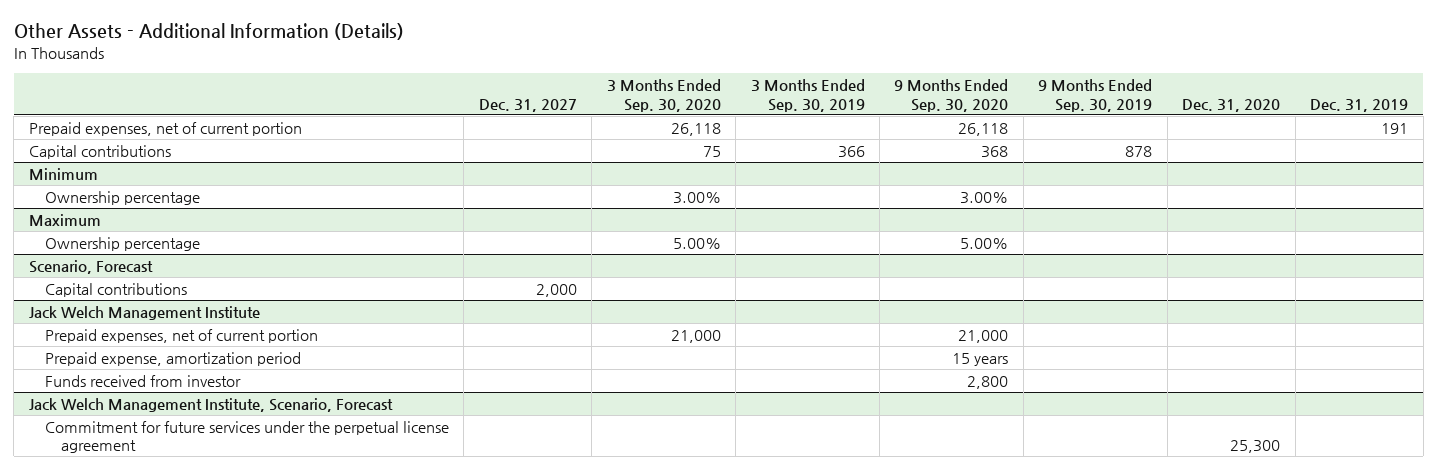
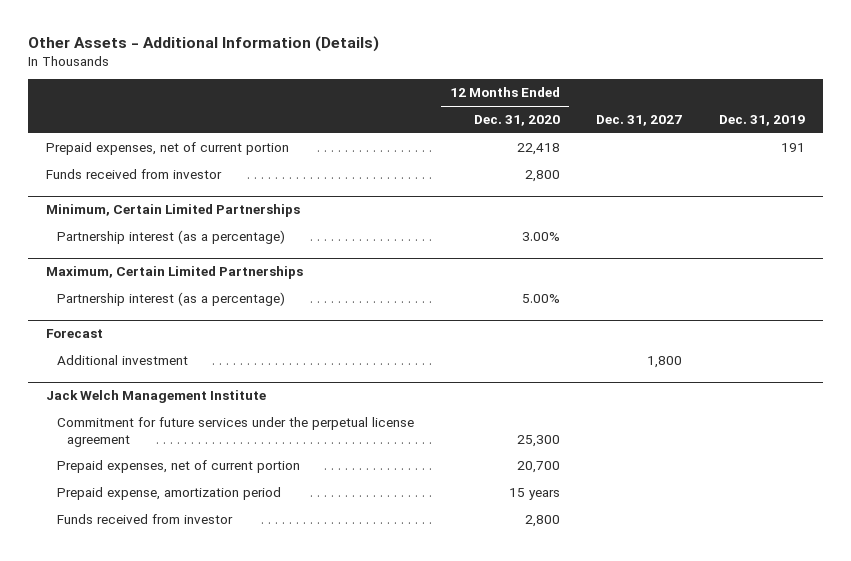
- | Dec. 31, 2027 | 3 Months Ended Sep. 30, 2020 | 3 Months Ended Sep. 30, 2019 | 9 Months Ended Sep. 30, 2020 | 9 Months Ended Sep. 30, 2019 | Dec. 31, 2020 | Dec. 31, 2019
+ | 12 Months Ended Dec. 31, 2020 | Dec. 31, 2027 | Dec. 31, 2019
- Capital contributions | | 75 | 366 | 368 | 878 | |
- Minimum
- Ownership percentage | | 3.00% | | 3.00% | | |
- Maximum
- Ownership percentage | | 5.00% | | 5.00% | | |
- Scenario, Forecast
- Capital contributions | 2,000 | | | | | |
+ Funds received from investor | 2,800 | |
+ Minimum, Certain Limited Partnerships
+ Partnership interest (as a percentage) | 3.00% | |
+ Maximum, Certain Limited Partnerships
+ Partnership interest (as a percentage) | 5.00% | |
+ Forecast
+ Additional investment | | 1,800 |
@ Jack Welch Management Institute
+ Commitment for future services under the perpetual license agreement | 25,300 | |
- Jack Welch Management Institute, Scenario, Forecast
- Commitment for future services under the perpetual license agreement | | | | | | 25,300 |

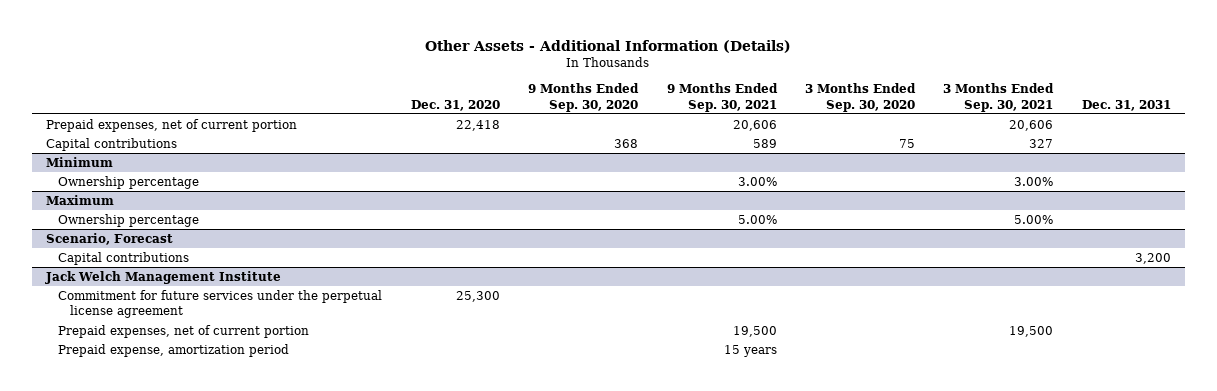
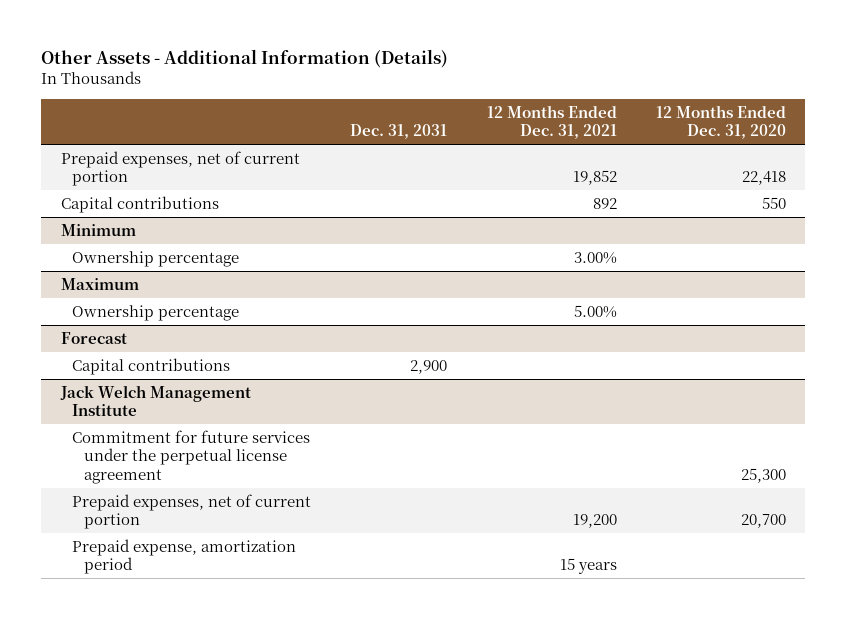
- | Dec. 31, 2020 | 9 Months Ended Sep. 30, 2020 | 9 Months Ended Sep. 30, 2021 | 3 Months Ended Sep. 30, 2020 | 3 Months Ended Sep. 30, 2021 | Dec. 31, 2031
+ | Dec. 31, 2031 | 12 Months Ended Dec. 31, 2021 | 12 Months Ended Dec. 31, 2020
- Scenario, Forecast
- Capital contributions | | | | | | 3,200
+ Forecast
+ Capital contributions | 2,900 | |

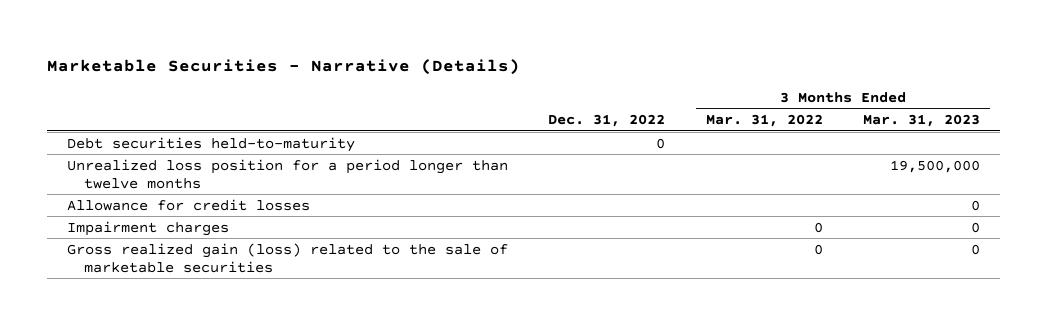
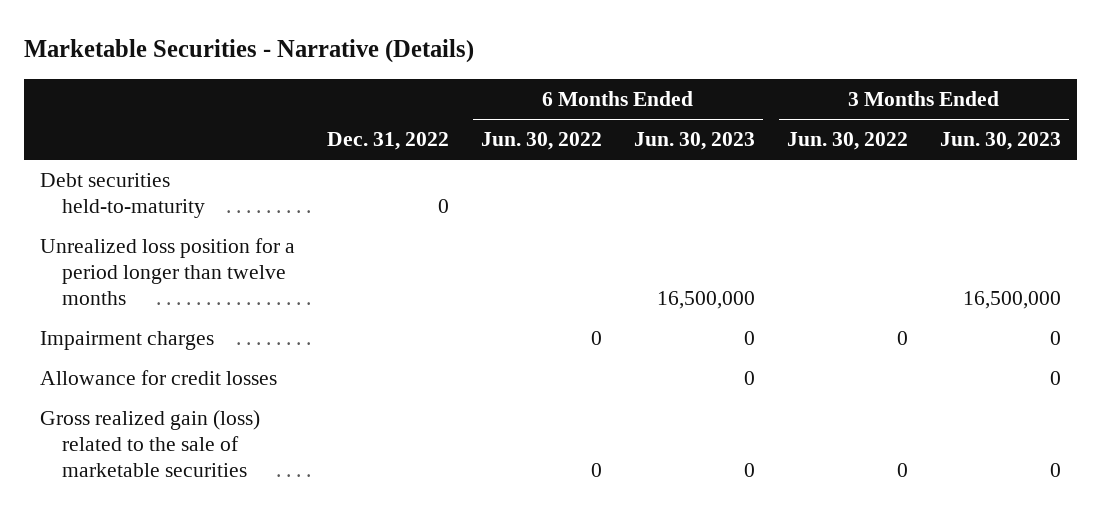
- | Dec. 31, 2022 | 3 Months Ended Mar. 31, 2022 | 3 Months Ended Mar. 31, 2023
+ | Dec. 31, 2022 | 6 Months Ended Jun. 30, 2022 | 6 Months Ended Jun. 30, 2023 | 3 Months Ended Jun. 30, 2022 | 3 Months Ended Jun. 30, 2023
moved down: Allowance for credit losses | | | 0 | | 0

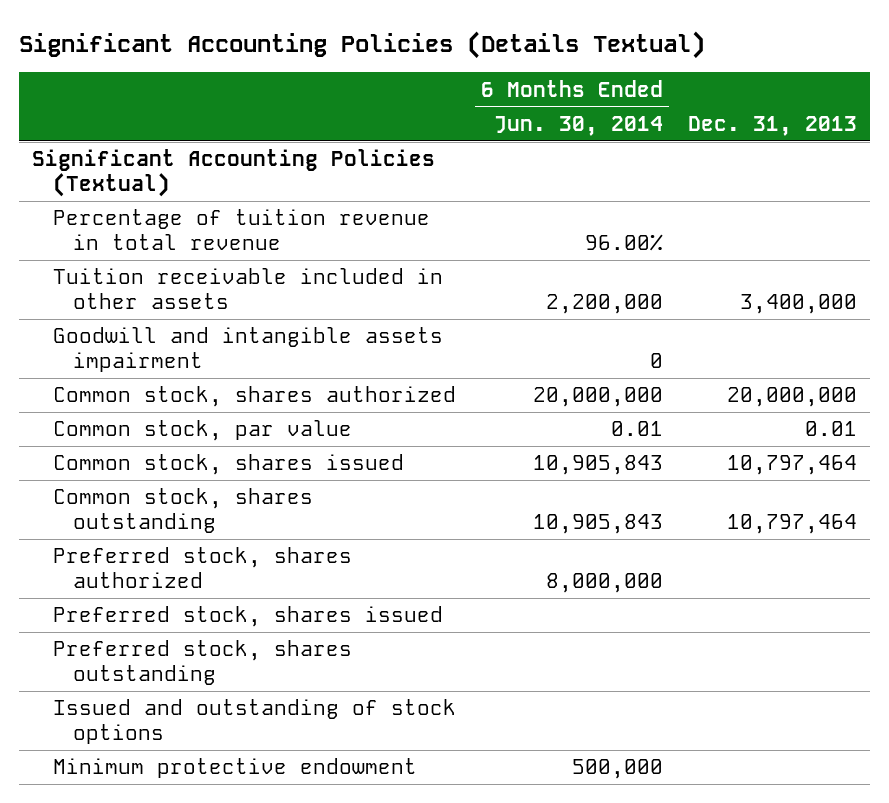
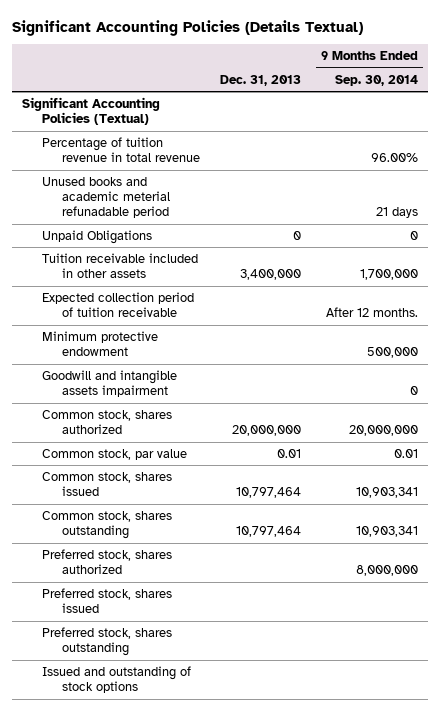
- | 6 Months Ended Jun. 30, 2014 | Dec. 31, 2013
+ | Dec. 31, 2013 | 9 Months Ended Sep. 30, 2014
+ Unused books and academic meterial refunadable period | | 21 days
+ Unpaid Obligations | 0 | 0
+ Expected collection period of tuition receivable | | After 12 months.
moved up: Minimum protective endowment | | 500,000

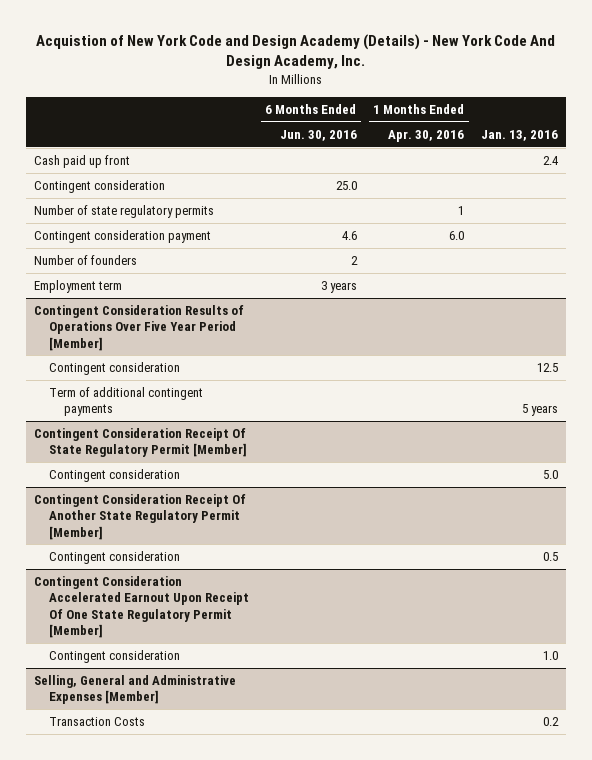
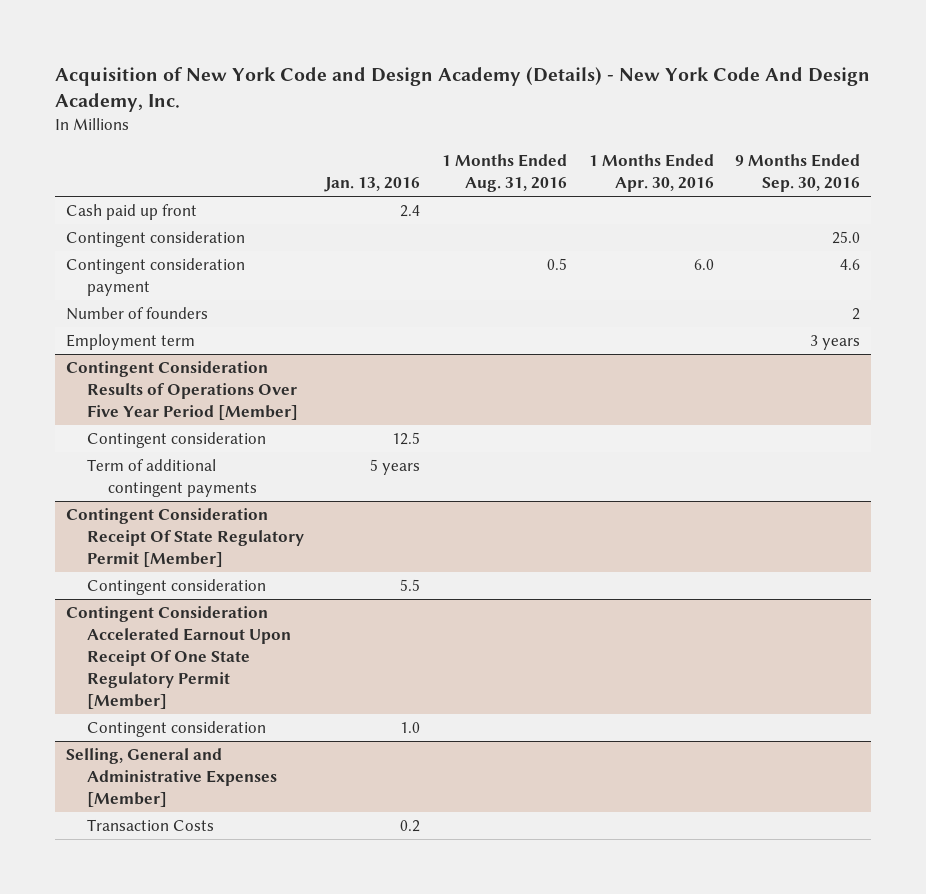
- Acquistion of New York Code and Design Academy (Details) - New York Code And Design Academy, Inc.
+ Acquisition of New York Code and Design Academy (Details) - New York Code And Design Academy, Inc.
- | 6 Months Ended Jun. 30, 2016 | 1 Months Ended Apr. 30, 2016 | Jan. 13, 2016
+ | Jan. 13, 2016 | 1 Months Ended Aug. 31, 2016 | 1 Months Ended Apr. 30, 2016 | 9 Months Ended Sep. 30, 2016
- Number of state regulatory permits | | 1 |
@ Contingent Consideration Receipt Of State Regulatory Permit [Member]
- Contingent consideration | | | 5.0
- Contingent Consideration Receipt Of Another State Regulatory Permit [Member]
- Contingent consideration | | | 0.5
@ Contingent Consideration Receipt Of State Regulatory Permit [Member]
+ Contingent consideration | 5.5 | | |

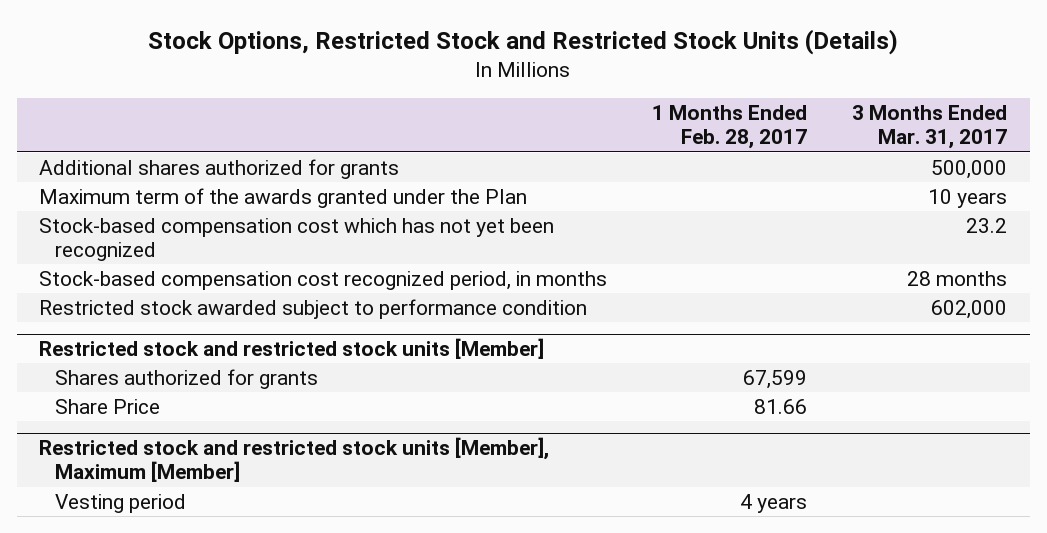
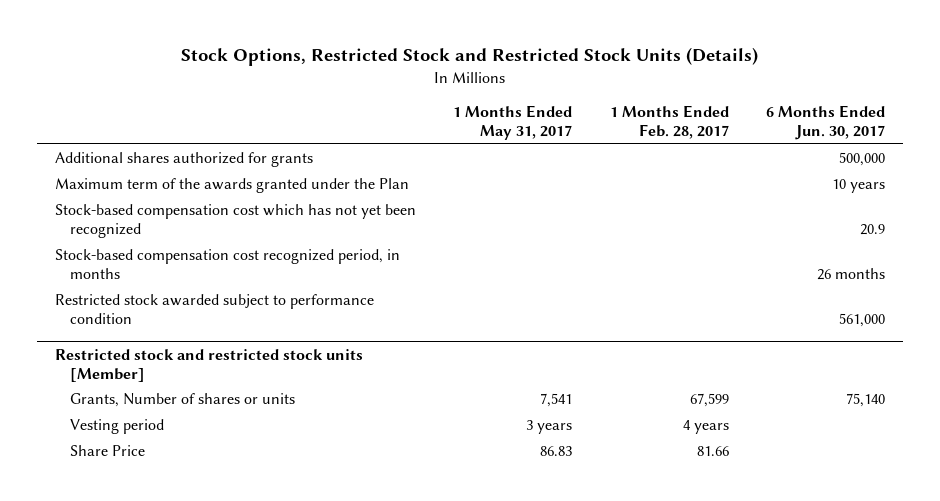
- | 1 Months Ended Feb. 28, 2017 | 3 Months Ended Mar. 31, 2017
+ | 1 Months Ended May 31, 2017 | 1 Months Ended Feb. 28, 2017 | 6 Months Ended Jun. 30, 2017
@ Restricted stock and restricted stock units [Member]
- Shares authorized for grants | 67,599 |
+ Grants, Number of shares or units | 7,541 | 67,599 | 75,140
+ Vesting period | 3 years | 4 years |
- Restricted stock and restricted stock units [Member], Maximum [Member]
- Vesting period | 4 years |

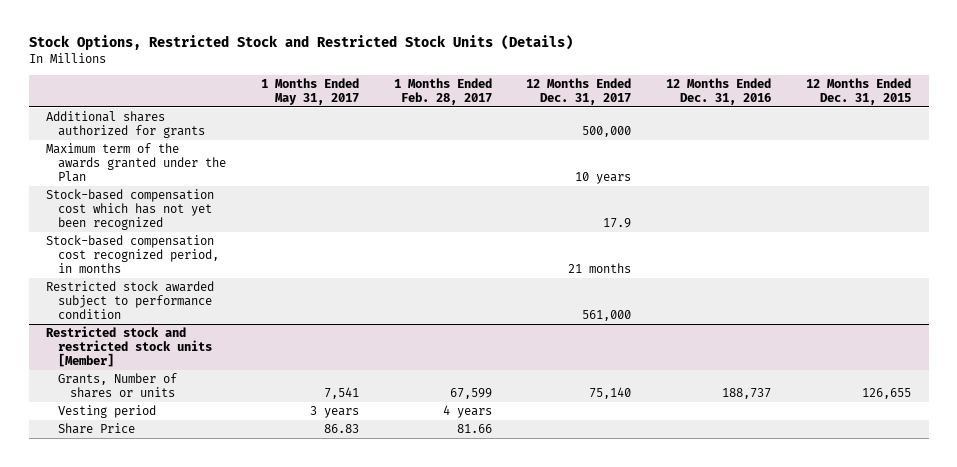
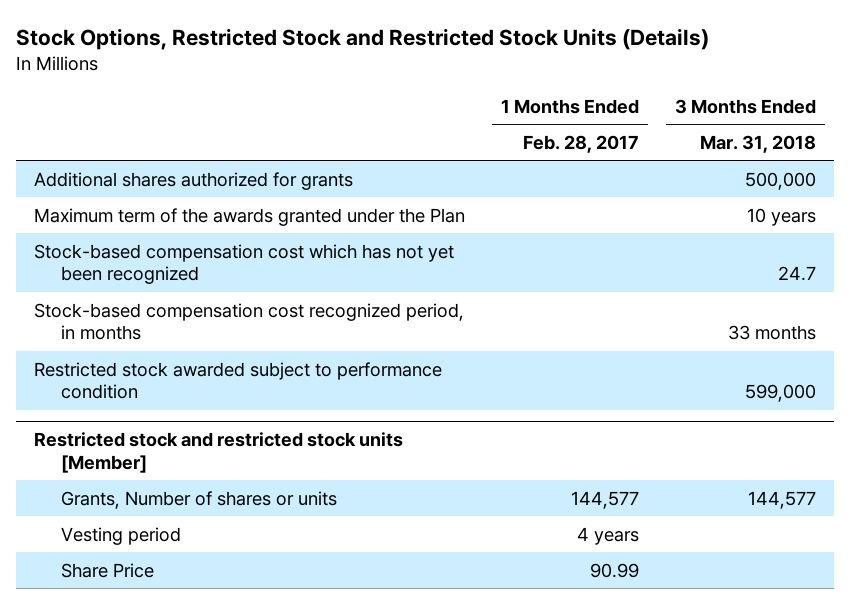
- | 1 Months Ended May 31, 2017 | 1 Months Ended Feb. 28, 2017 | 12 Months Ended Dec. 31, 2017 | 12 Months Ended Dec. 31, 2016 | 12 Months Ended Dec. 31, 2015
+ | 1 Months Ended Feb. 28, 2017 | 3 Months Ended Mar. 31, 2018
@ Restricted stock and restricted stock units [Member]
- Grants, Number of shares or units | 7,541 | 67,599 | 75,140 | 188,737 | 126,655
+ Grants, Number of shares or units | 144,577 | 144,577
- Share Price | 86.83 | 81.66 | | |
+ Share Price | 90.99 |

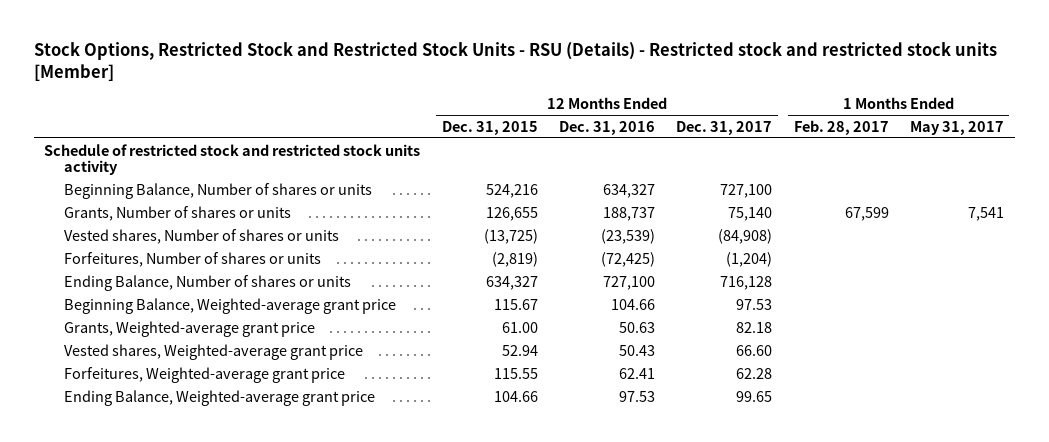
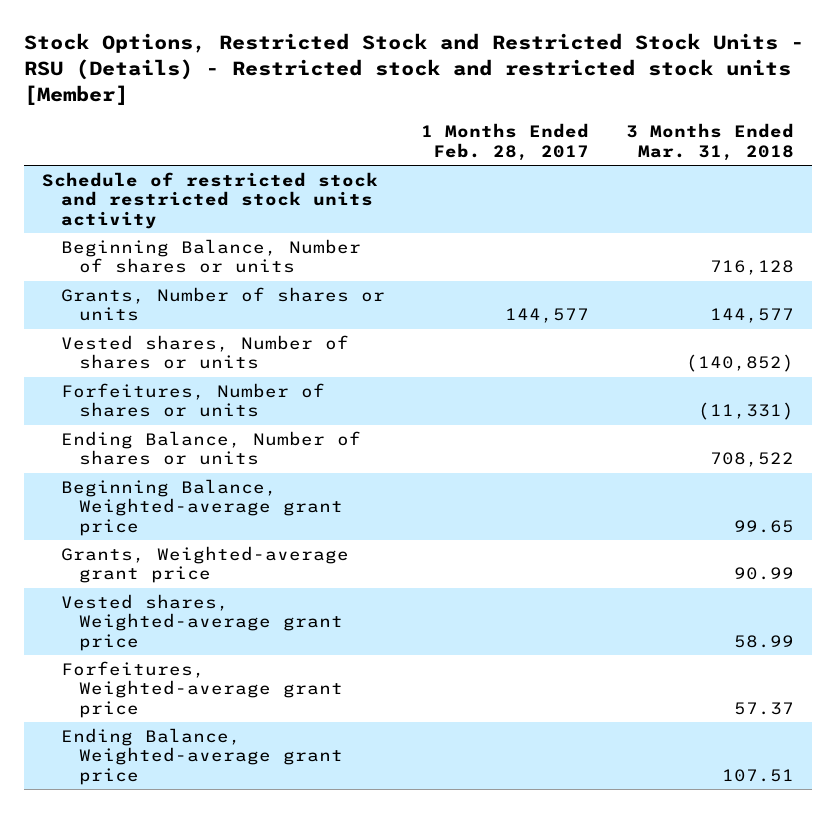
- | 12 Months Ended Dec. 31, 2015 | 12 Months Ended Dec. 31, 2016 | 12 Months Ended Dec. 31, 2017 | 1 Months Ended Feb. 28, 2017 | 1 Months Ended May 31, 2017
+ | 1 Months Ended Feb. 28, 2017 | 3 Months Ended Mar. 31, 2018
- Grants, Number of shares or units | 126,655 | 188,737 | 75,140 | 67,599 | 7,541
+ Grants, Number of shares or units | 144,577 | 144,577

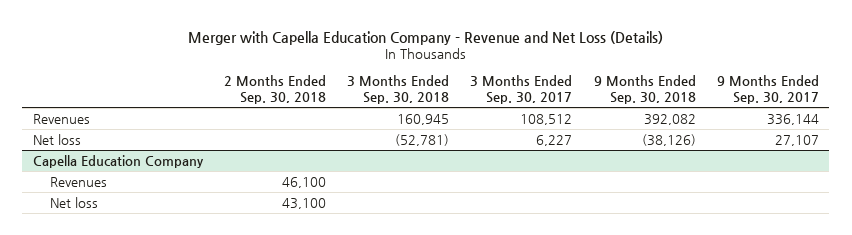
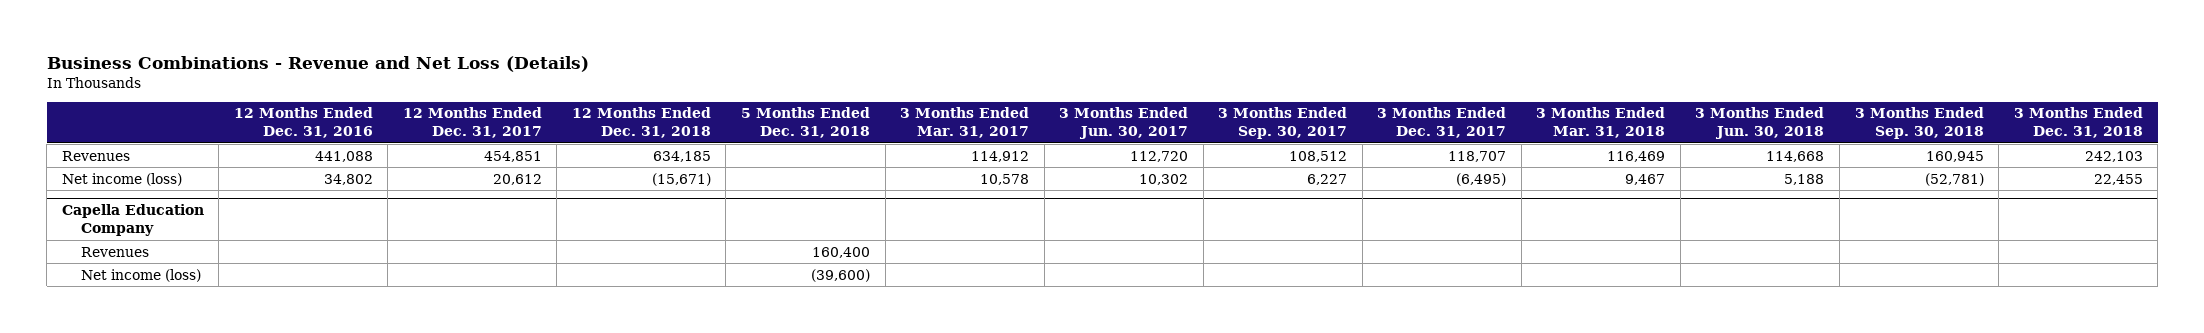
- Merger with Capella Education Company - Revenue and Net Loss (Details)
+ Business Combinations - Revenue and Net Loss (Details)
- | 2 Months Ended Sep. 30, 2018 | 3 Months Ended Sep. 30, 2018 | 3 Months Ended Sep. 30, 2017 | 9 Months Ended Sep. 30, 2018 | 9 Months Ended Sep. 30, 2017
+ | 12 Months Ended Dec. 31, 2016 | 12 Months Ended Dec. 31, 2017 | 12 Months Ended Dec. 31, 2018 | 5 Months Ended Dec. 31, 2018 | 3 Months Ended Mar. 31, 2017 | 3 Months Ended Jun. 30, 2017 | 3 Months Ended Sep. 30, 2017 | 3 Months Ended Dec. 31, 2017 | 3 Months Ended Mar. 31, 2018 | 3 Months Ended Jun. 30, 2018 | 3 Months Ended Sep. 30, 2018 | 3 Months Ended Dec. 31, 2018
- Net loss | | (52,781) | 6,227 | (38,126) | 27,107
+ Net income (loss) | 34,802 | 20,612 | (15,671) | | 10,578 | 10,302 | 6,227 | (6,495) | 9,467 | 5,188 | (52,781) | 22,455
@ Capella Education Company
- Net loss | 43,100 | | | |
+ Net income (loss) | | | | (39,600) | | | | | | | |

